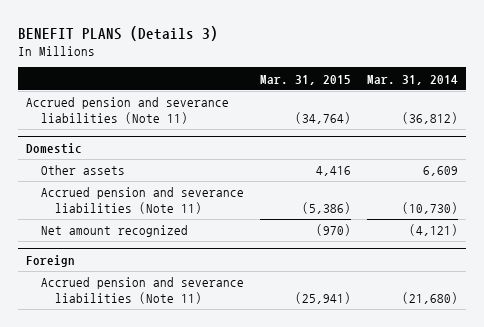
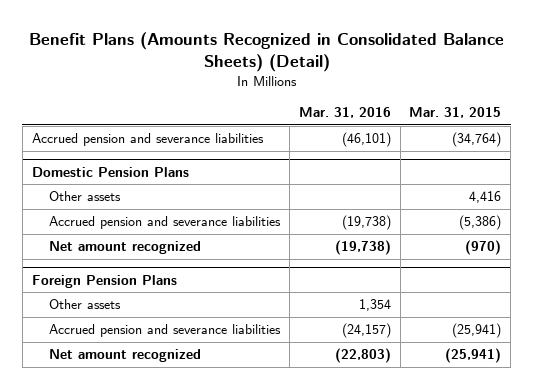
- BENEFIT PLANS (Details 3)
+ Benefit Plans (Amounts Recognized in Consolidated Balance Sheets) (Detail)
- | Mar. 31, 2015 | Mar. 31, 2014
+ | Mar. 31, 2016 | Mar. 31, 2015
- Accrued pension and severance liabilities (Note 11) | (34,764) | (36,812)
- Domestic
+ Accrued pension and severance liabilities | (46,101) | (34,764)
+ Domestic Pension Plans
- Accrued pension and severance liabilities (Note 11) | (5,386) | (10,730)
+ Accrued pension and severance liabilities | (19,738) | (5,386)
- Foreign
- Accrued pension and severance liabilities (Note 11) | (25,941) | (21,680)
+ Foreign Pension Plans
+ Other assets | 1,354 |
+ Accrued pension and severance liabilities | (24,157) | (25,941)
+ Net amount recognized | (22,803) | (25,941)

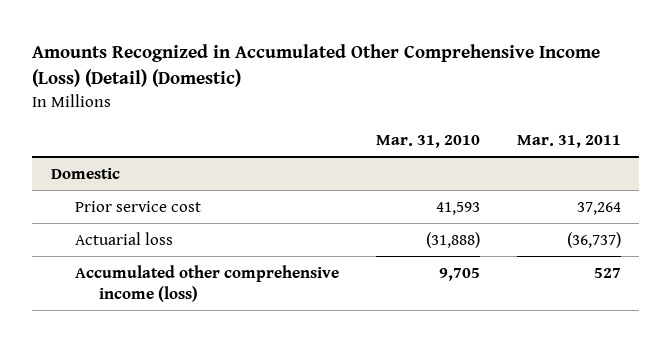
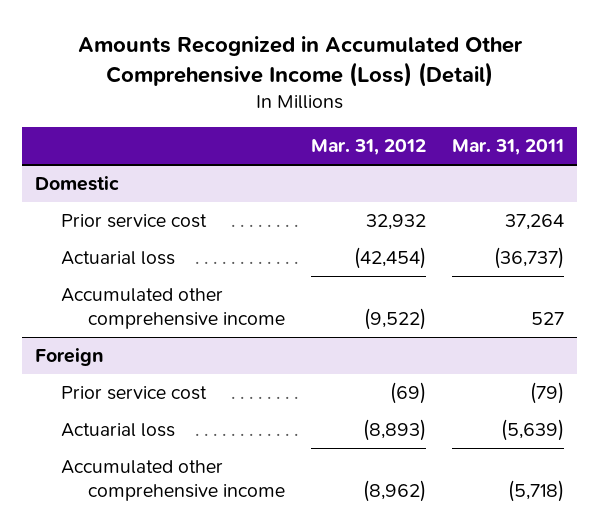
- Amounts Recognized in Accumulated Other Comprehensive Income (Loss) (Detail) (Domestic)
+ Amounts Recognized in Accumulated Other Comprehensive Income (Loss) (Detail)
- | Mar. 31, 2010 | Mar. 31, 2011
+ | Mar. 31, 2012 | Mar. 31, 2011
@ Domestic
- Accumulated other comprehensive income (loss) | 9,705 | 527
+ Accumulated other comprehensive income | (9,522) | 527
+ Foreign
+ Prior service cost | (69) | (79)
+ Actuarial loss | (8,893) | (5,639)
+ Accumulated other comprehensive income | (8,962) | (5,718)

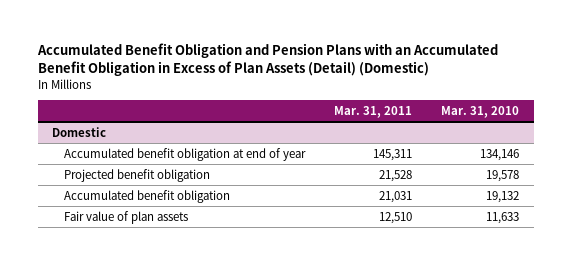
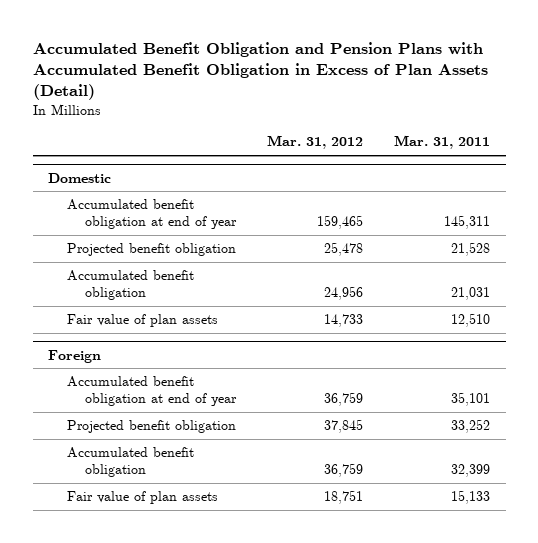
- Accumulated Benefit Obligation and Pension Plans with an Accumulated Benefit Obligation in Excess of Plan Assets (Detail) (Domestic)
+ Accumulated Benefit Obligation and Pension Plans with Accumulated Benefit Obligation in Excess of Plan Assets (Detail)
- | Mar. 31, 2011 | Mar. 31, 2010
+ | Mar. 31, 2012 | Mar. 31, 2011
+ Foreign
+ Accumulated benefit obligation at end of year | 36,759 | 35,101
+ Projected benefit obligation | 37,845 | 33,252
+ Accumulated benefit obligation | 36,759 | 32,399
+ Fair value of plan assets | 18,751 | 15,133

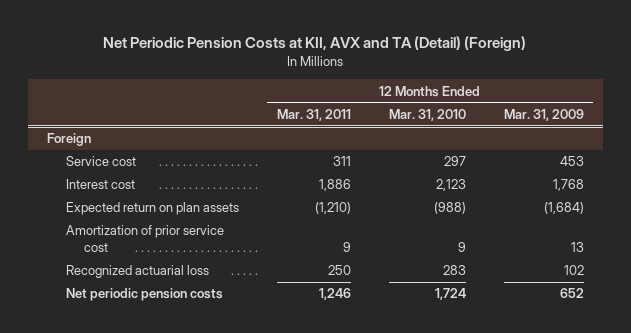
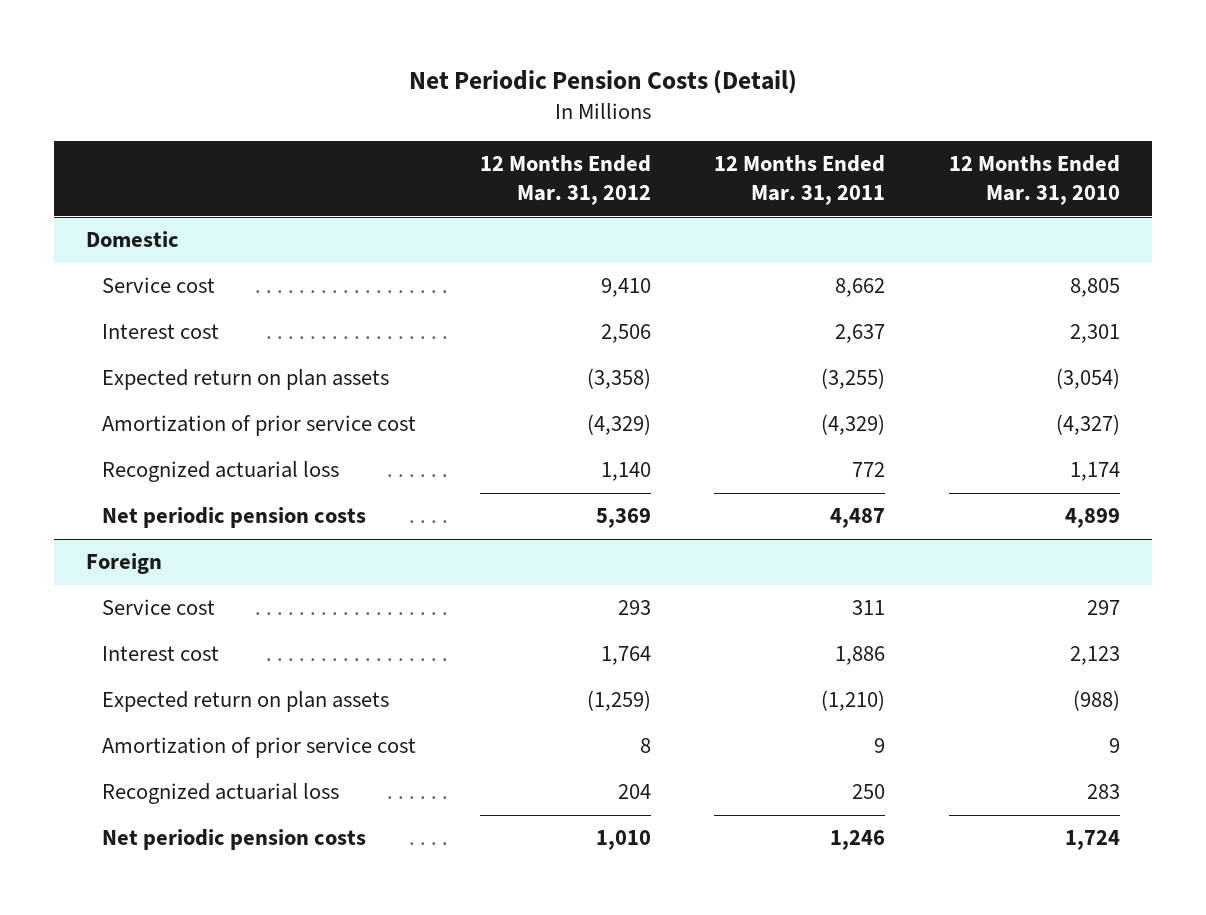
- Net Periodic Pension Costs at KII, AVX and TA (Detail) (Foreign)
+ Net Periodic Pension Costs (Detail)
- | 12 Months Ended Mar. 31, 2011 | 12 Months Ended Mar. 31, 2010 | 12 Months Ended Mar. 31, 2009
+ | 12 Months Ended Mar. 31, 2012 | 12 Months Ended Mar. 31, 2011 | 12 Months Ended Mar. 31, 2010
+ Domestic
+ Service cost | 9,410 | 8,662 | 8,805
+ Interest cost | 2,506 | 2,637 | 2,301
+ Expected return on plan assets | (3,358) | (3,255) | (3,054)
+ Amortization of prior service cost | (4,329) | (4,329) | (4,327)
+ Recognized actuarial loss | 1,140 | 772 | 1,174
+ Net periodic pension costs | 5,369 | 4,487 | 4,899

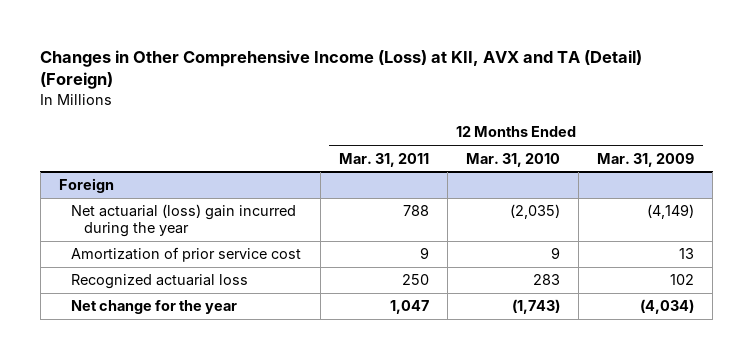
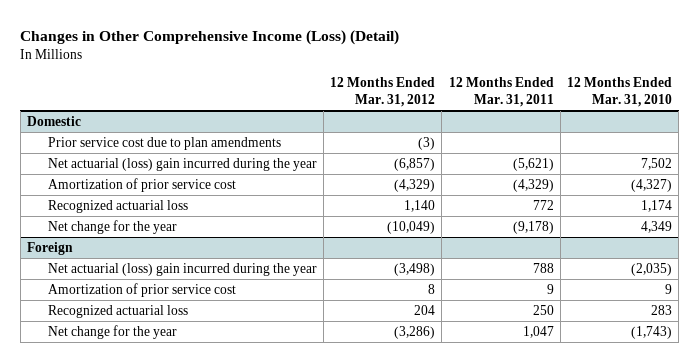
- Changes in Other Comprehensive Income (Loss) at KII, AVX and TA (Detail) (Foreign)
+ Changes in Other Comprehensive Income (Loss) (Detail)
- | 12 Months Ended Mar. 31, 2011 | 12 Months Ended Mar. 31, 2010 | 12 Months Ended Mar. 31, 2009
+ | 12 Months Ended Mar. 31, 2012 | 12 Months Ended Mar. 31, 2011 | 12 Months Ended Mar. 31, 2010
+ Domestic
+ Prior service cost due to plan amendments | (3) | |
+ Net actuarial (loss) gain incurred during the year | (6,857) | (5,621) | 7,502
+ Amortization of prior service cost | (4,329) | (4,329) | (4,327)
+ Recognized actuarial loss | 1,140 | 772 | 1,174
+ Net change for the year | (10,049) | (9,178) | 4,349

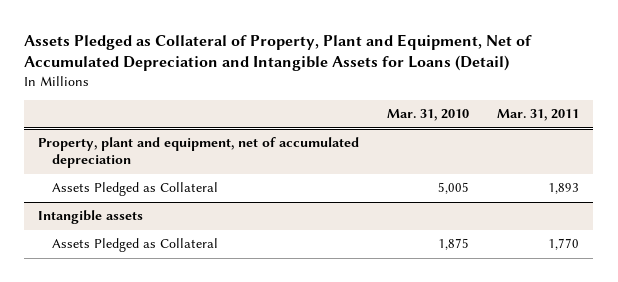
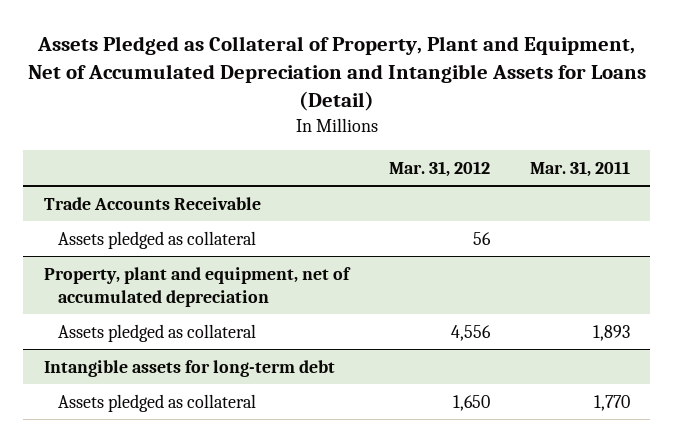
- | Mar. 31, 2010 | Mar. 31, 2011
+ | Mar. 31, 2012 | Mar. 31, 2011
+ Trade Accounts Receivable
+ Assets pledged as collateral | 56 |
@ Property, plant and equipment, net of accumulated depreciation
- Assets Pledged as Collateral | 5,005 | 1,893
- Intangible assets
- Assets Pledged as Collateral | 1,875 | 1,770
@ Property, plant and equipment, net of accumulated depreciation
+ Assets pledged as collateral | 4,556 | 1,893
+ Intangible assets for long-term debt
+ Assets pledged as collateral | 1,650 | 1,770

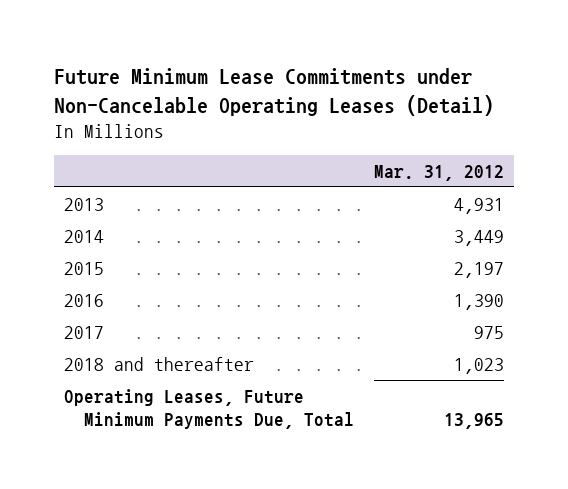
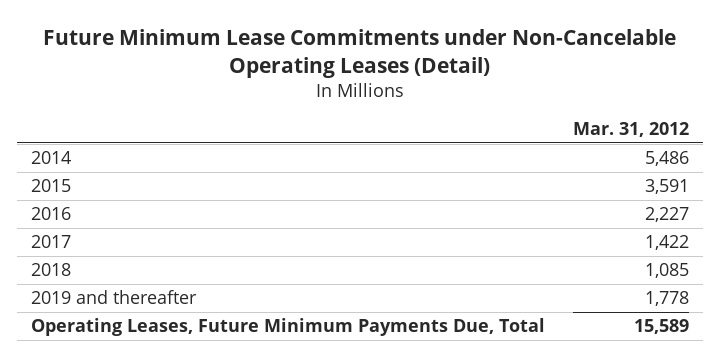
- 2013 | 4,931
- 2014 | 3,449
- 2015 | 2,197
- 2016 | 1,390
- 2017 | 975
- 2018 and thereafter | 1,023
- Operating Leases, Future Minimum Payments Due, Total | 13,965
+ 2014 | 5,486
+ 2015 | 3,591
+ 2016 | 2,227
+ 2017 | 1,422
+ 2018 | 1,085
+ 2019 and thereafter | 1,778
+ Operating Leases, Future Minimum Payments Due, Total | 15,589

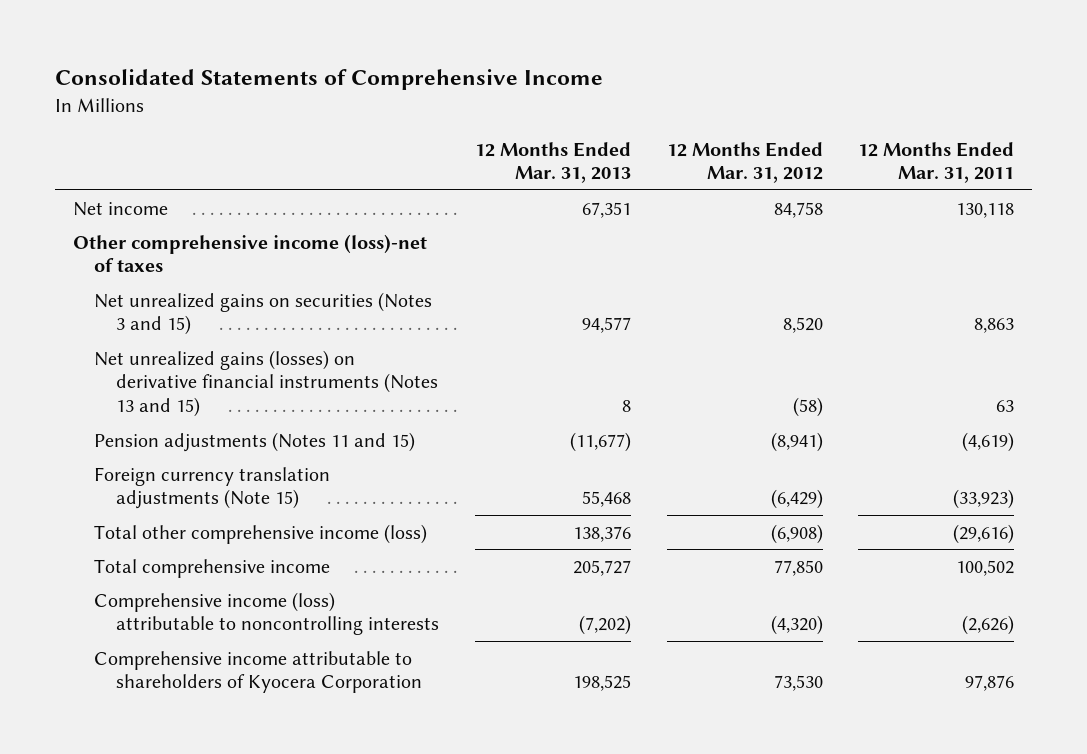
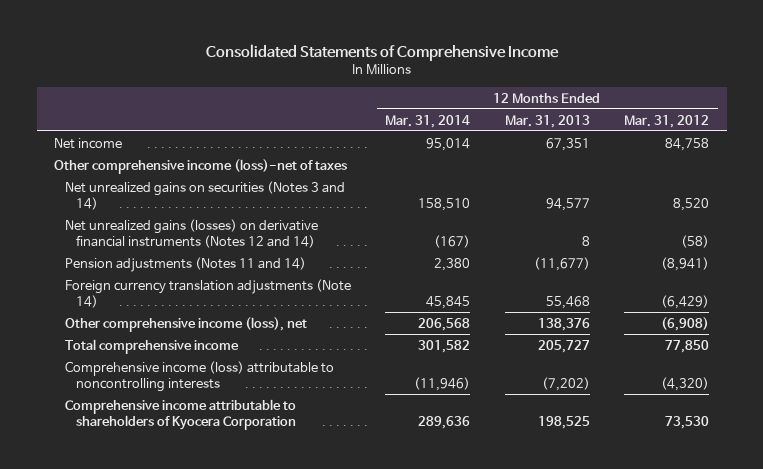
- | 12 Months Ended Mar. 31, 2013 | 12 Months Ended Mar. 31, 2012 | 12 Months Ended Mar. 31, 2011
+ | 12 Months Ended Mar. 31, 2014 | 12 Months Ended Mar. 31, 2013 | 12 Months Ended Mar. 31, 2012
- Net unrealized gains on securities (Notes 3 and 15) | 94,577 | 8,520 | 8,863
- Net unrealized gains (losses) on derivative financial instruments (Notes 13 and 15) | 8 | (58) | 63
- Pension adjustments (Notes 11 and 15) | (11,677) | (8,941) | (4,619)
- Foreign currency translation adjustments (Note 15) | 55,468 | (6,429) | (33,923)
- Total other comprehensive income (loss) | 138,376 | (6,908) | (29,616)
+ Net unrealized gains on securities (Notes 3 and 14) | 158,510 | 94,577 | 8,520
+ Net unrealized gains (losses) on derivative financial instruments (Notes 12 and 14) | (167) | 8 | (58)
+ Pension adjustments (Notes 11 and 14) | 2,380 | (11,677) | (8,941)
+ Foreign currency translation adjustments (Note 14) | 45,845 | 55,468 | (6,429)
+ Other comprehensive income (loss), net | 206,568 | 138,376 | (6,908)

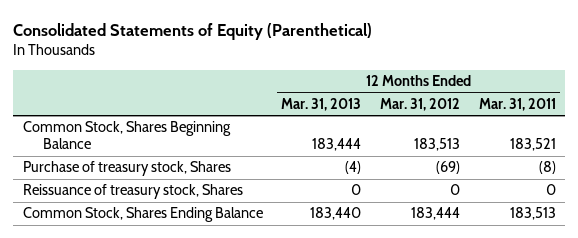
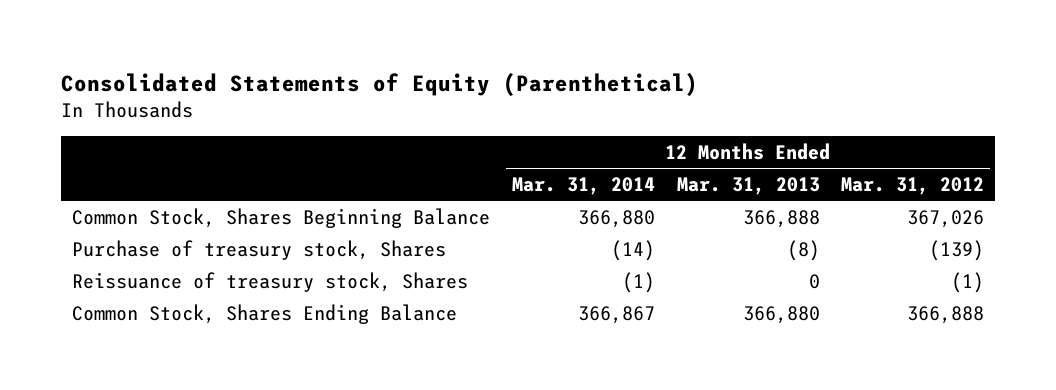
- | 12 Months Ended Mar. 31, 2013 | 12 Months Ended Mar. 31, 2012 | 12 Months Ended Mar. 31, 2011
+ | 12 Months Ended Mar. 31, 2014 | 12 Months Ended Mar. 31, 2013 | 12 Months Ended Mar. 31, 2012
- Common Stock, Shares Beginning Balance | 183,444 | 183,513 | 183,521
- Purchase of treasury stock, Shares | (4) | (69) | (8)
- Reissuance of treasury stock, Shares | 0 | 0 | 0
- Common Stock, Shares Ending Balance | 183,440 | 183,444 | 183,513
+ Common Stock, Shares Beginning Balance | 366,880 | 366,888 | 367,026
+ Purchase of treasury stock, Shares | (14) | (8) | (139)
+ Reissuance of treasury stock, Shares | (1) | 0 | (1)
+ Common Stock, Shares Ending Balance | 366,867 | 366,880 | 366,888

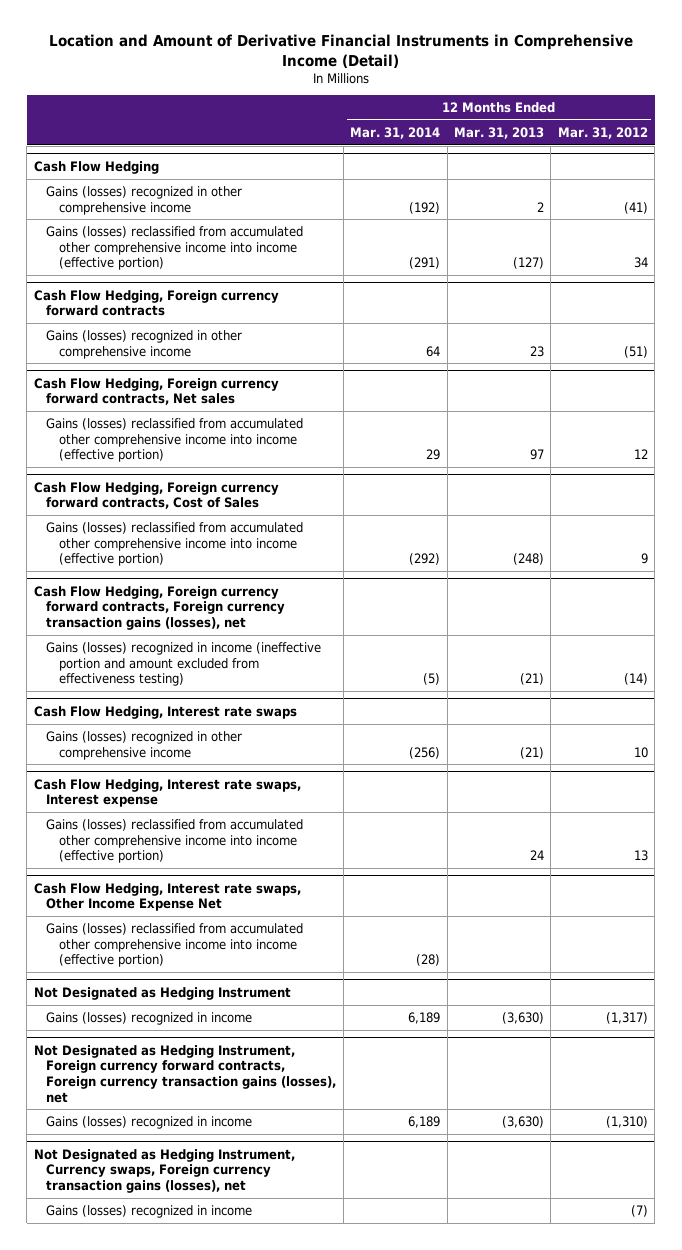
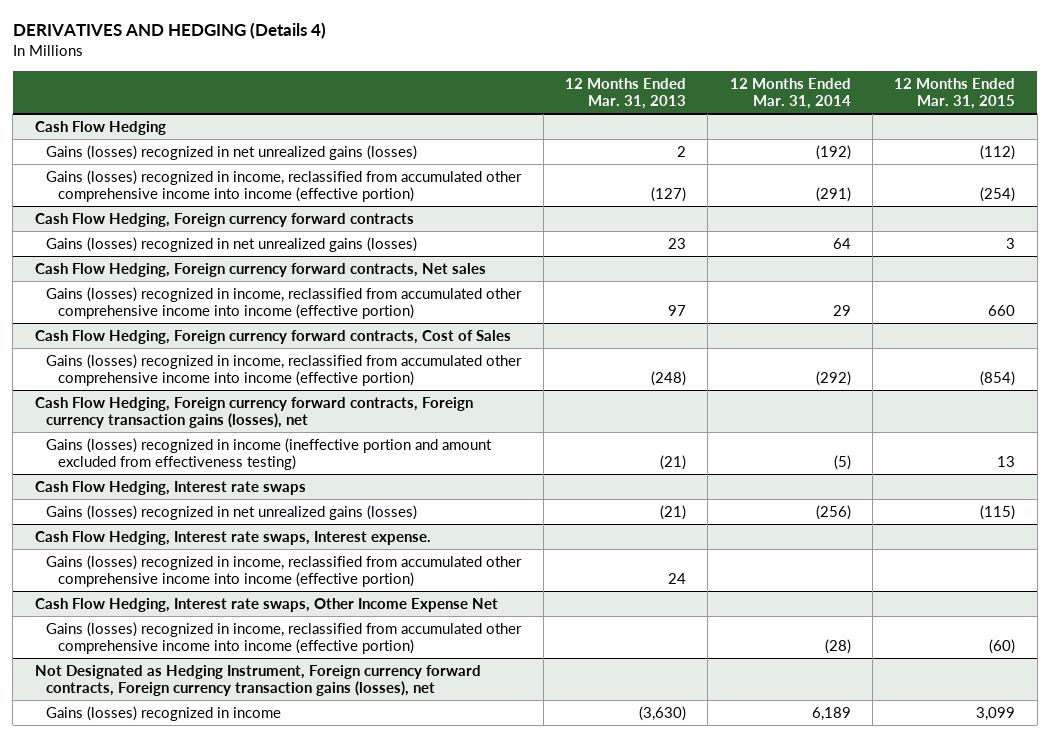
- Location and Amount of Derivative Financial Instruments in Comprehensive Income (Detail)
+ DERIVATIVES AND HEDGING (Details 4)
- | 12 Months Ended Mar. 31, 2014 | 12 Months Ended Mar. 31, 2013 | 12 Months Ended Mar. 31, 2012
+ | 12 Months Ended Mar. 31, 2013 | 12 Months Ended Mar. 31, 2014 | 12 Months Ended Mar. 31, 2015
@ Cash Flow Hedging
- Gains (losses) recognized in other comprehensive income | (192) | 2 | (41)
- Gains (losses) reclassified from accumulated other comprehensive income into income (effective portion) | (291) | (127) | 34
+ Gains (losses) recognized in net unrealized gains (losses) | 2 | (192) | (112)
+ Gains (losses) recognized in income, reclassified from accumulated other comprehensive income into income (effective portion) | (127) | (291) | (254)
@ Cash Flow Hedging, Foreign currency forward contracts
- Gains (losses) recognized in other comprehensive income | 64 | 23 | (51)
+ Gains (losses) recognized in net unrealized gains (losses) | 23 | 64 | 3
@ Cash Flow Hedging, Foreign currency forward contracts, Net sales
- Gains (losses) reclassified from accumulated other comprehensive income into income (effective portion) | 29 | 97 | 12
+ Gains (losses) recognized in income, reclassified from accumulated other comprehensive income into income (effective portion) | 97 | 29 | 660
@ Cash Flow Hedging, Foreign currency forward contracts, Cost of Sales
- Gains (losses) reclassified from accumulated other comprehensive income into income (effective portion) | (292) | (248) | 9
+ Gains (losses) recognized in income, reclassified from accumulated other comprehensive income into income (effective portion) | (248) | (292) | (854)
@ Cash Flow Hedging, Interest rate swaps
- Gains (losses) recognized in other comprehensive income | (256) | (21) | 10
- Cash Flow Hedging, Interest rate swaps, Interest expense
- Gains (losses) reclassified from accumulated other comprehensive income into income (effective portion) | | 24 | 13
@ Cash Flow Hedging, Interest rate swaps
+ Gains (losses) recognized in net unrealized gains (losses) | (21) | (256) | (115)
+ Cash Flow Hedging, Interest rate swaps, Interest expense.
+ Gains (losses) recognized in income, reclassified from accumulated other comprehensive income into income (effective portion) | 24 | |
@ Cash Flow Hedging, Interest rate swaps, Other Income Expense Net
- Gains (losses) reclassified from accumulated other comprehensive income into income (effective portion) | (28) | |
- Not Designated as Hedging Instrument
- Gains (losses) recognized in income | 6,189 | (3,630) | (1,317)
@ Cash Flow Hedging, Interest rate swaps, Other Income Expense Net
+ Gains (losses) recognized in income, reclassified from accumulated other comprehensive income into income (effective portion) | | (28) | (60)
- Not Designated as Hedging Instrument, Currency swaps, Foreign currency transaction gains (losses), net
- Gains (losses) recognized in income | | | (7)

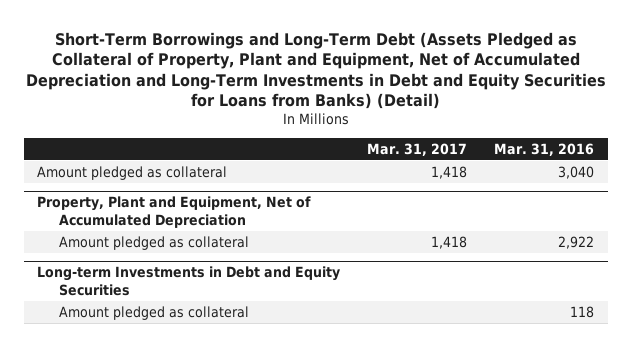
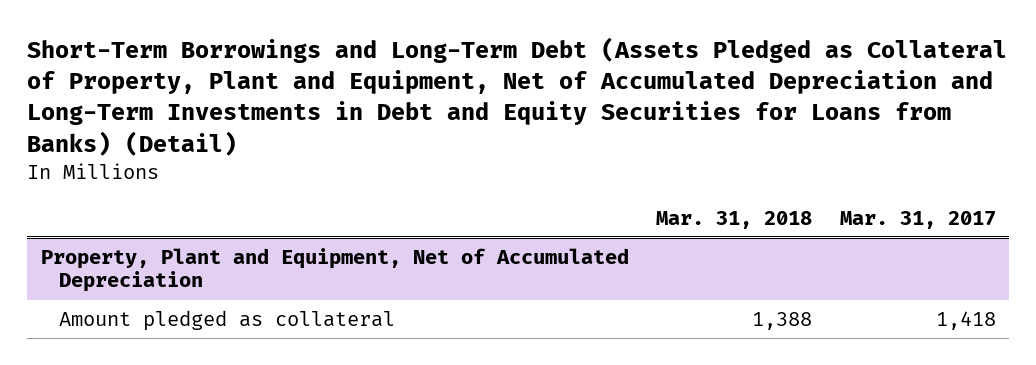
- | Mar. 31, 2017 | Mar. 31, 2016
+ | Mar. 31, 2018 | Mar. 31, 2017
- Amount pledged as collateral | 1,418 | 3,040
- Long-term Investments in Debt and Equity Securities
- Amount pledged as collateral | | 118

